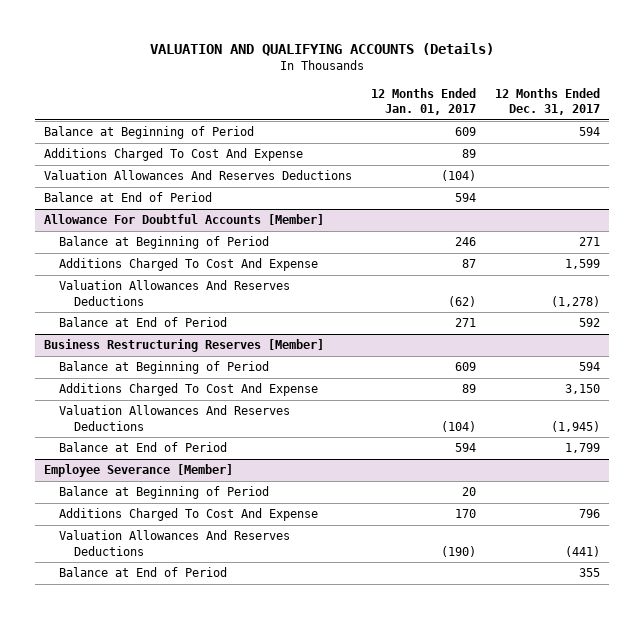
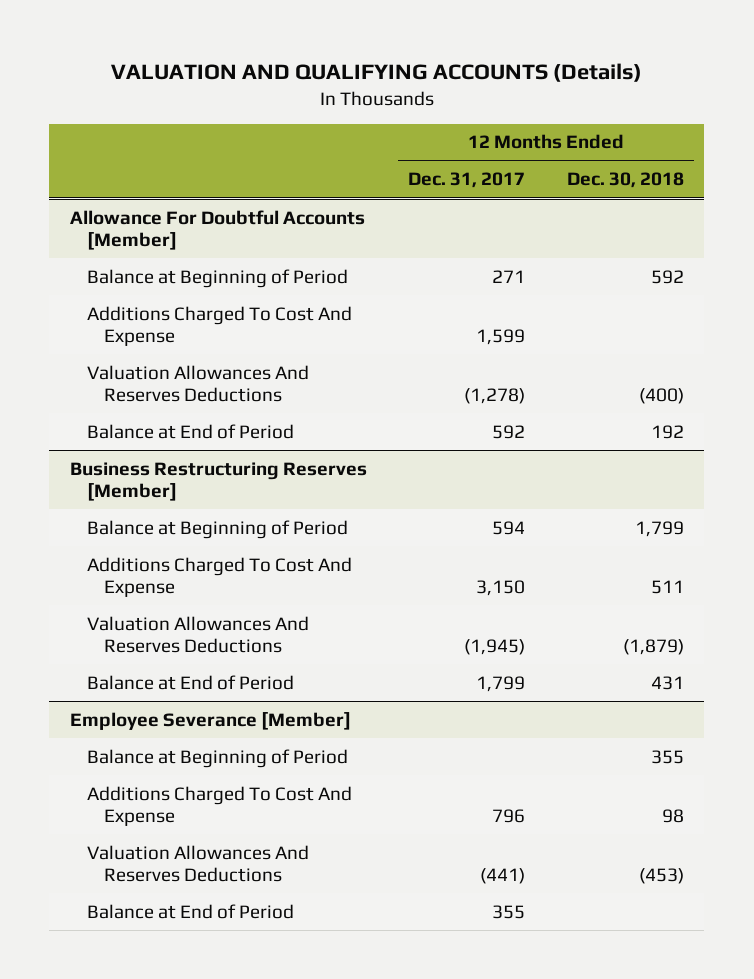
- | 12 Months Ended Jan. 01, 2017 | 12 Months Ended Dec. 31, 2017
+ | 12 Months Ended Dec. 31, 2017 | 12 Months Ended Dec. 30, 2018
- Balance at Beginning of Period | 609 | 594
- Additions Charged To Cost And Expense | 89 |
- Valuation Allowances And Reserves Deductions | (104) |
- Balance at End of Period | 594 |

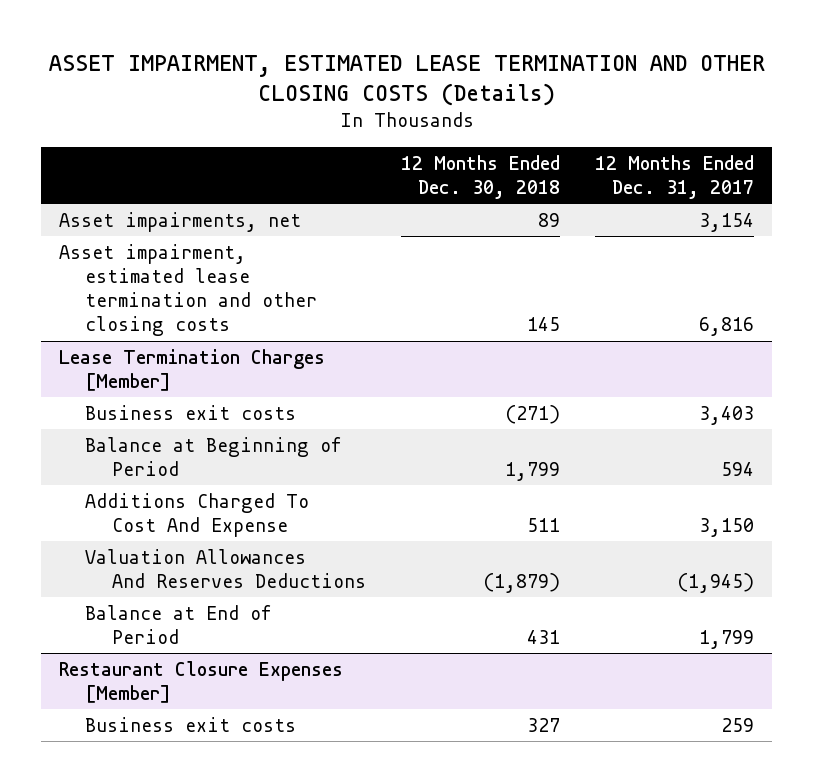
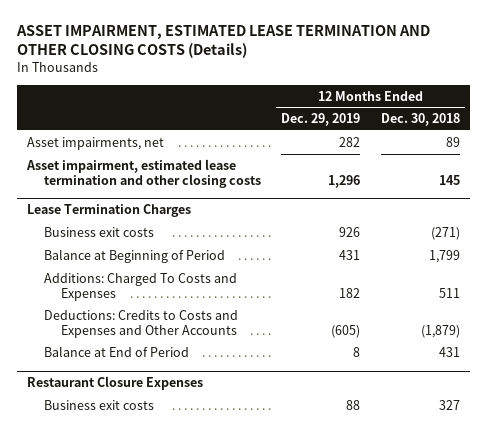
- | 12 Months Ended Dec. 30, 2018 | 12 Months Ended Dec. 31, 2017
+ | 12 Months Ended Dec. 29, 2019 | 12 Months Ended Dec. 30, 2018
- Lease Termination Charges [Member]
+ Lease Termination Charges
- Additions Charged To Cost And Expense | 511 | 3,150
- Valuation Allowances And Reserves Deductions | (1,879) | (1,945)
+ Additions: Charged To Costs and Expenses | 182 | 511
+ Deductions: Credits to Costs and Expenses and Other Accounts | (605) | (1,879)
- Restaurant Closure Expenses [Member]
+ Restaurant Closure Expenses

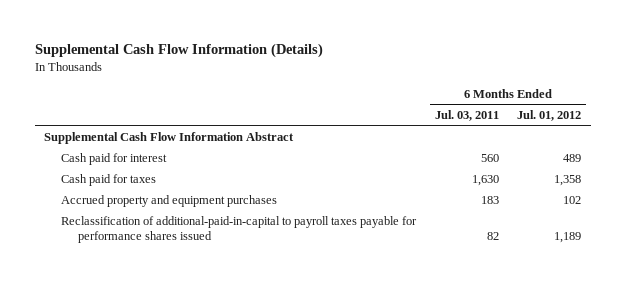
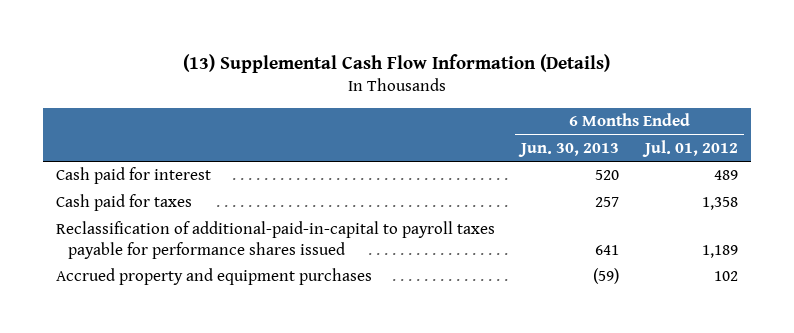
- Supplemental Cash Flow Information (Details)
+ (13) Supplemental Cash Flow Information (Details)
- | 6 Months Ended Jul. 03, 2011 | 6 Months Ended Jul. 01, 2012
+ | 6 Months Ended Jun. 30, 2013 | 6 Months Ended Jul. 01, 2012
- Supplemental Cash Flow Information Abstract
moved down: Accrued property and equipment purchases | (59) | 102

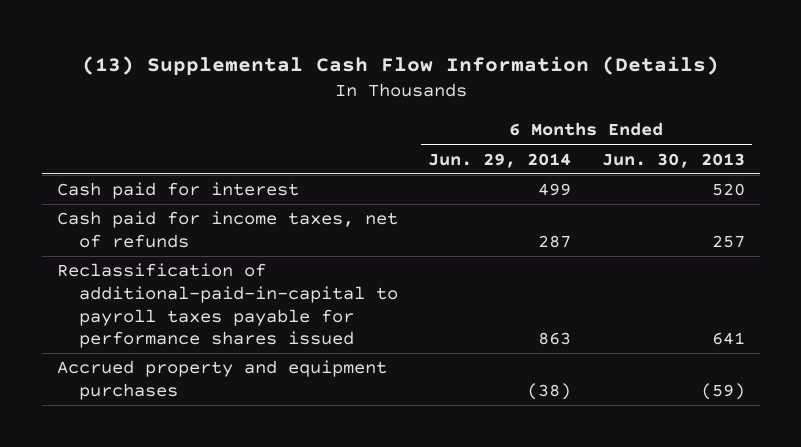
- | 6 Months Ended Jun. 30, 2013 | 6 Months Ended Jul. 01, 2012
+ | 6 Months Ended Jun. 29, 2014 | 6 Months Ended Jun. 30, 2013
- Cash paid for taxes | 257 | 1,358
+ Cash paid for income taxes, net of refunds | 287 | 257

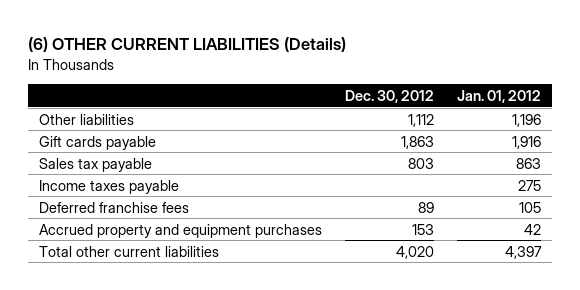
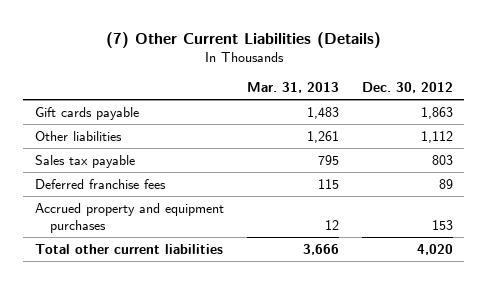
- (6) OTHER CURRENT LIABILITIES (Details)
+ (7) Other Current Liabilities (Details)
- | Dec. 30, 2012 | Jan. 01, 2012
+ | Mar. 31, 2013 | Dec. 30, 2012
moved down: Other liabilities | 1,261 | 1,112
- Income taxes payable | | 275

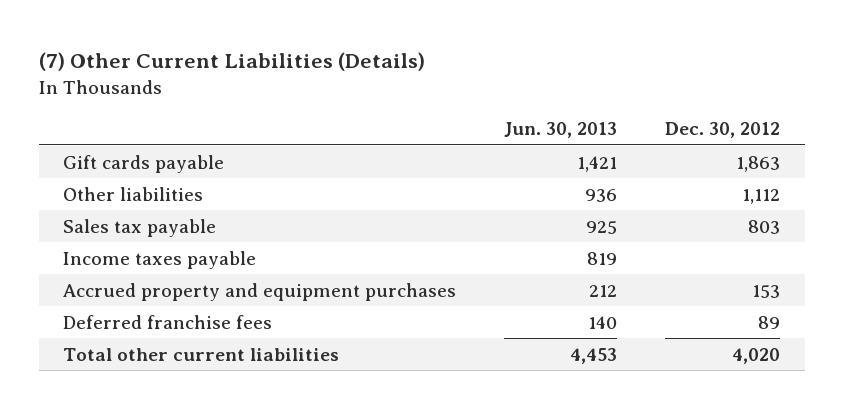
- | Mar. 31, 2013 | Dec. 30, 2012
+ | Jun. 30, 2013 | Dec. 30, 2012
+ Income taxes payable | 819 |
moved down: Deferred franchise fees | 140 | 89

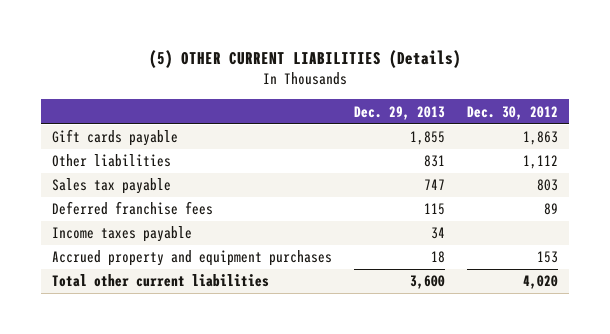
- (7) Other Current Liabilities (Details)
+ (5) OTHER CURRENT LIABILITIES (Details)
- | Jun. 30, 2013 | Dec. 30, 2012
+ | Dec. 29, 2013 | Dec. 30, 2012
moved up: Deferred franchise fees | 115 | 89

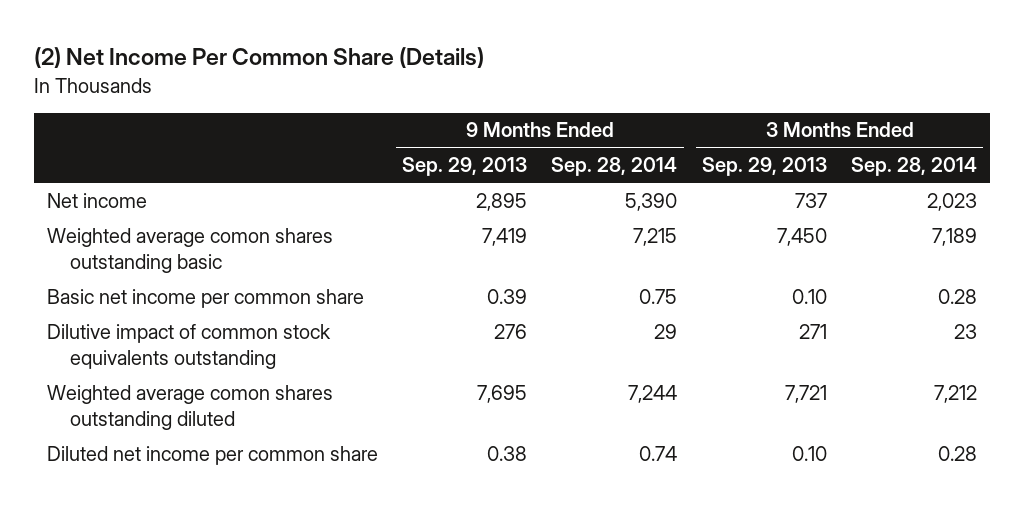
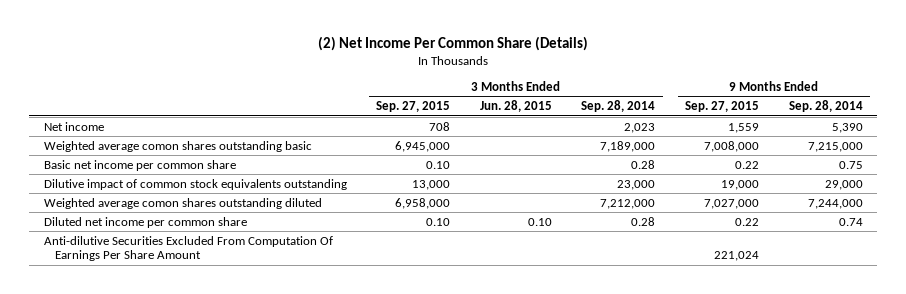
- | 9 Months Ended Sep. 29, 2013 | 9 Months Ended Sep. 28, 2014 | 3 Months Ended Sep. 29, 2013 | 3 Months Ended Sep. 28, 2014
+ | 3 Months Ended Sep. 27, 2015 | 3 Months Ended Jun. 28, 2015 | 3 Months Ended Sep. 28, 2014 | 9 Months Ended Sep. 27, 2015 | 9 Months Ended Sep. 28, 2014
- Weighted average comon shares outstanding basic | 7,419 | 7,215 | 7,450 | 7,189
+ Weighted average comon shares outstanding basic | 6,945,000 | | 7,189,000 | 7,008,000 | 7,215,000
- Dilutive impact of common stock equivalents outstanding | 276 | 29 | 271 | 23
- Weighted average comon shares outstanding diluted | 7,695 | 7,244 | 7,721 | 7,212
+ Dilutive impact of common stock equivalents outstanding | 13,000 | | 23,000 | 19,000 | 29,000
+ Weighted average comon shares outstanding diluted | 6,958,000 | | 7,212,000 | 7,027,000 | 7,244,000
+ Anti-dilutive Securities Excluded From Computation Of Earnings Per Share Amount | | | | 221,024 |

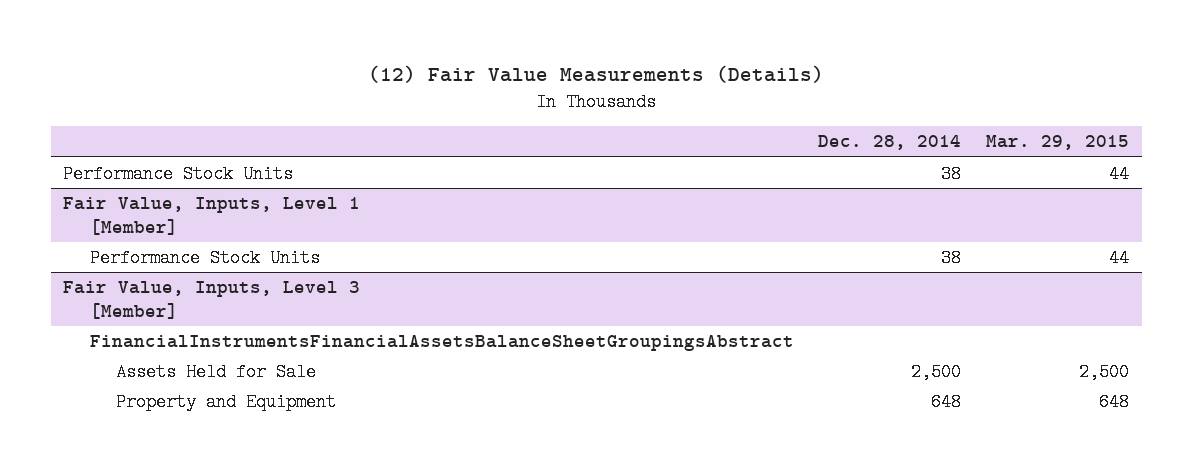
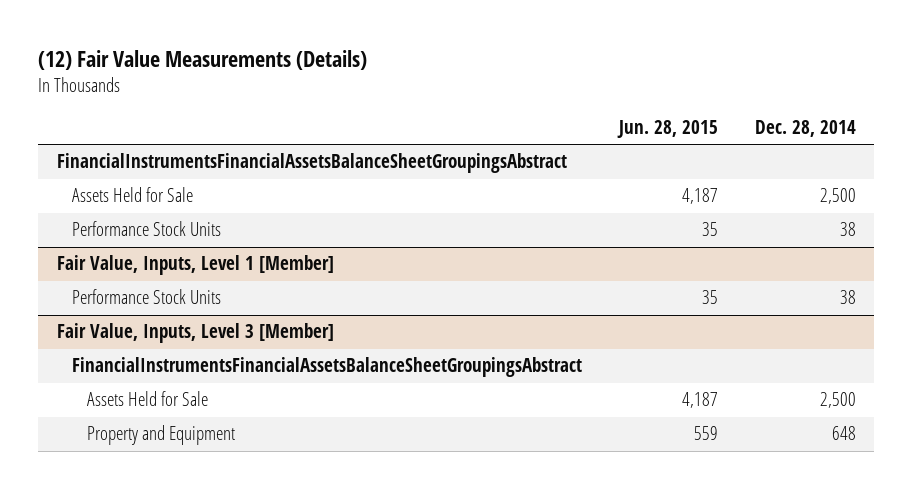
- | Dec. 28, 2014 | Mar. 29, 2015
+ | Jun. 28, 2015 | Dec. 28, 2014
+ FinancialInstrumentsFinancialAssetsBalanceSheetGroupingsAbstract
+ Assets Held for Sale | 4,187 | 2,500

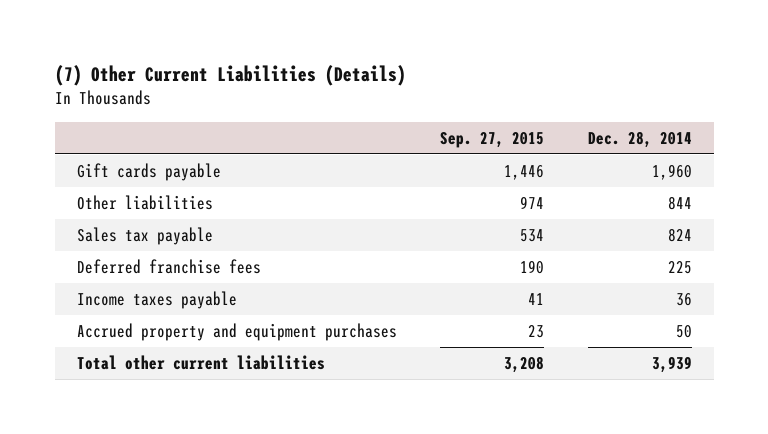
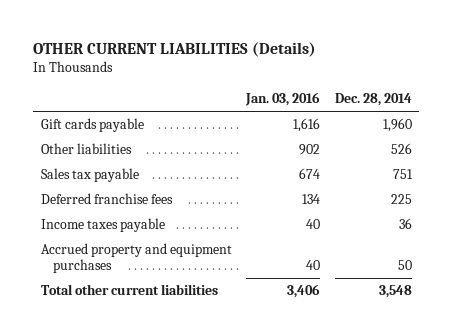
- (7) Other Current Liabilities (Details)
+ OTHER CURRENT LIABILITIES (Details)
- | Sep. 27, 2015 | Dec. 28, 2014
+ | Jan. 03, 2016 | Dec. 28, 2014
- Other liabilities | 974 | 844
- Sales tax payable | 534 | 824
+ Other liabilities | 902 | 526
+ Sales tax payable | 674 | 751
- Total other current liabilities | 3,208 | 3,939
+ Total other current liabilities | 3,406 | 3,548

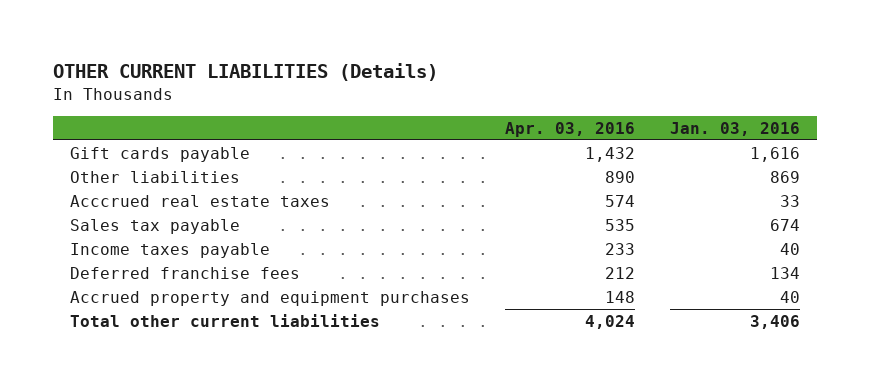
- | Jan. 03, 2016 | Dec. 28, 2014
+ | Apr. 03, 2016 | Jan. 03, 2016
- Other liabilities | 902 | 526
+ Other liabilities | 890 | 869
+ Acccrued real estate taxes | 574 | 33
moved down: Deferred franchise fees | 212 | 134

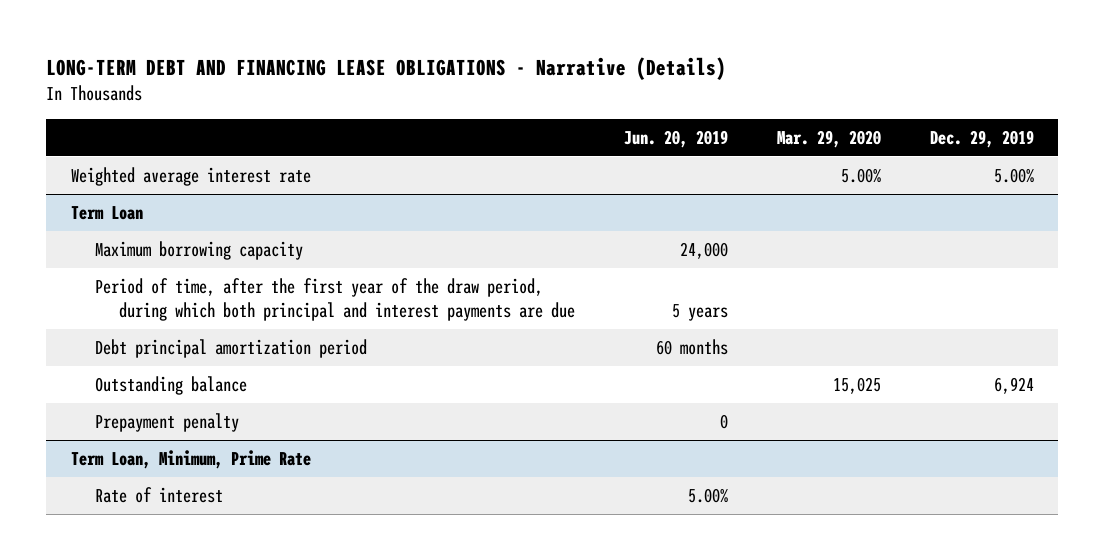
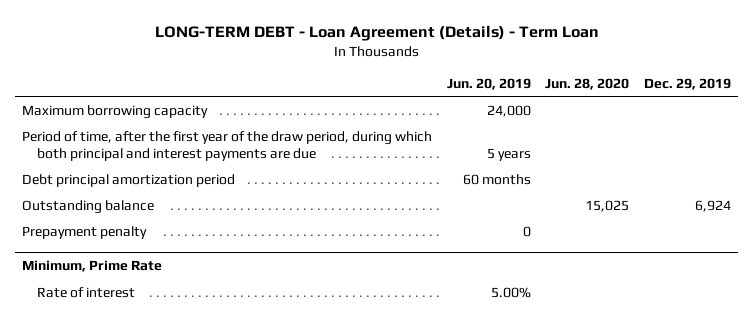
- LONG-TERM DEBT AND FINANCING LEASE OBLIGATIONS - Narrative (Details)
+ LONG-TERM DEBT - Loan Agreement (Details) - Term Loan
- | Jun. 20, 2019 | Mar. 29, 2020 | Dec. 29, 2019
+ | Jun. 20, 2019 | Jun. 28, 2020 | Dec. 29, 2019
- Weighted average interest rate | | 5.00% | 5.00%
- Term Loan
- Term Loan, Minimum, Prime Rate
+ Minimum, Prime Rate

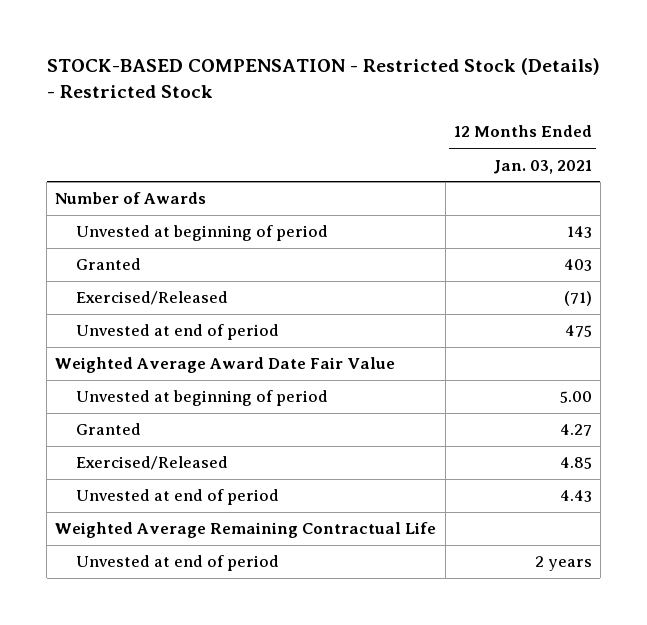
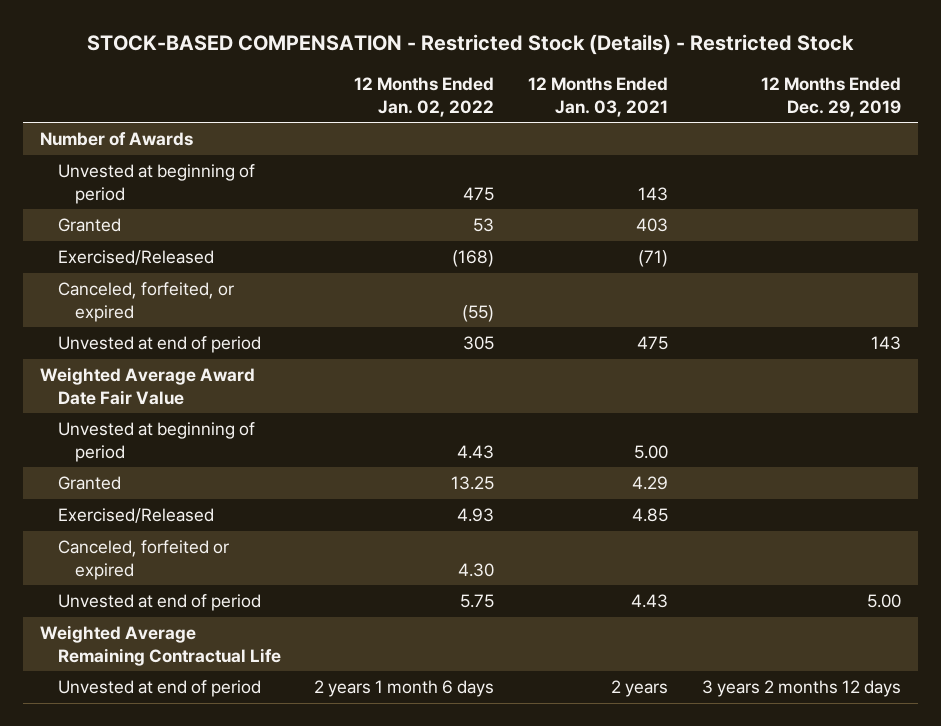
- | 12 Months Ended Jan. 03, 2021
+ | 12 Months Ended Jan. 02, 2022 | 12 Months Ended Jan. 03, 2021 | 12 Months Ended Dec. 29, 2019
+ Canceled, forfeited, or expired | (55) | |
- Granted | 4.27
+ Granted | 13.25 | 4.29 |
+ Canceled, forfeited or expired | 4.30 | |

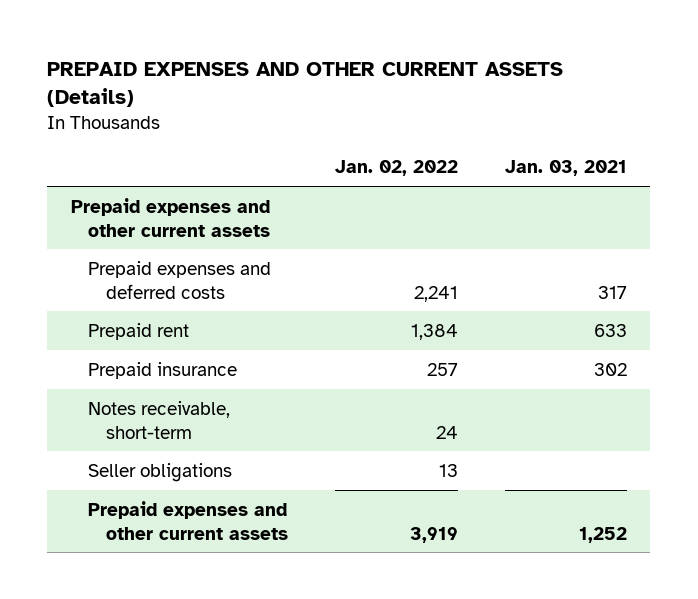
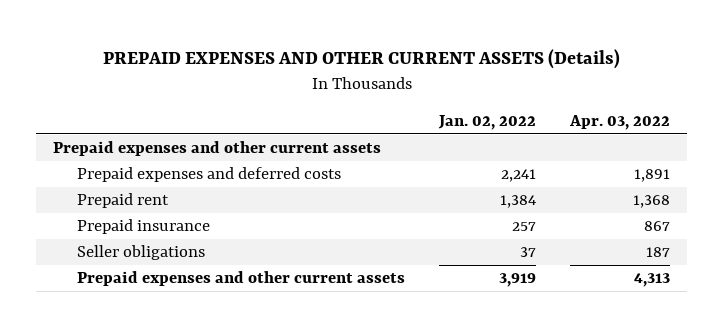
- | Jan. 02, 2022 | Jan. 03, 2021
+ | Jan. 02, 2022 | Apr. 03, 2022
- Notes receivable, short-term | 24 |
- Seller obligations | 13 |
+ Seller obligations | 37 | 187

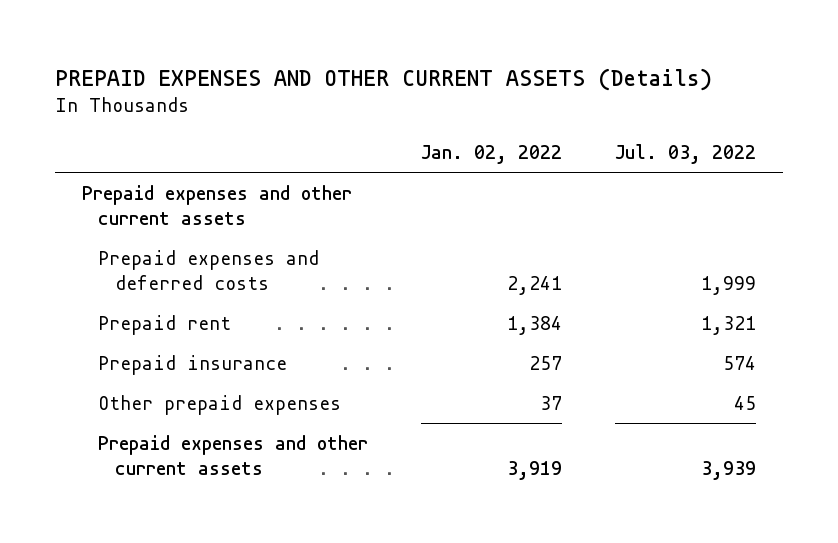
- | Jan. 02, 2022 | Apr. 03, 2022
+ | Jan. 02, 2022 | Jul. 03, 2022
- Seller obligations | 37 | 187
+ Other prepaid expenses | 37 | 45

